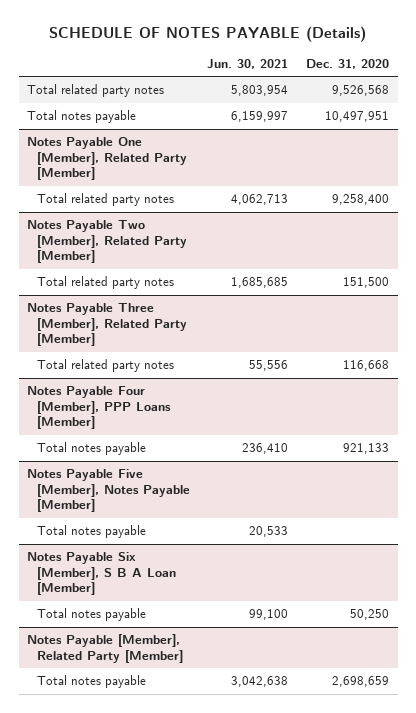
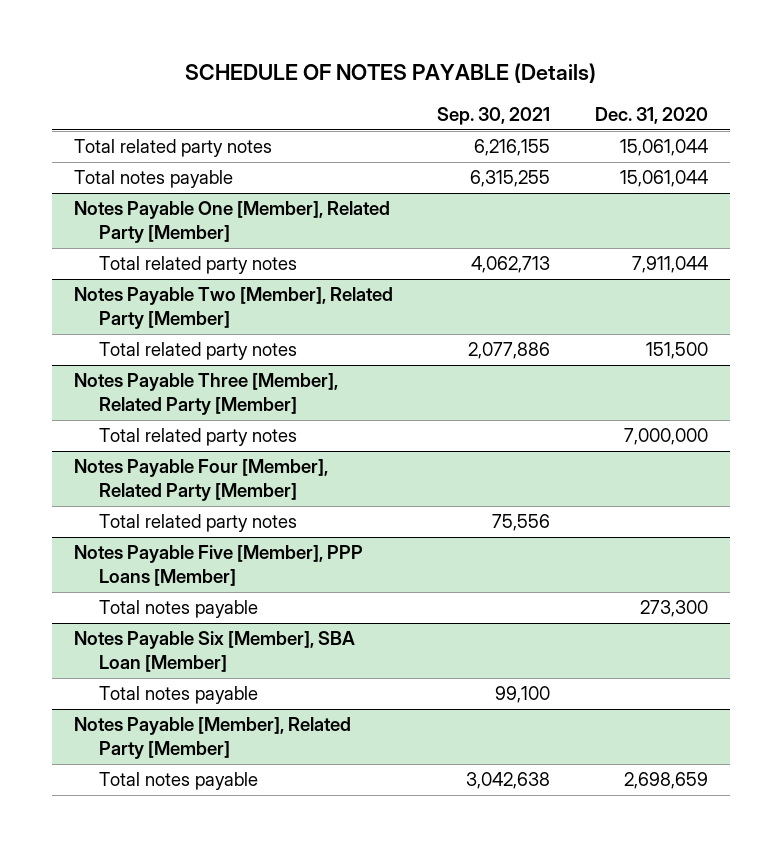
- | Jun. 30, 2021 | Dec. 31, 2020
+ | Sep. 30, 2021 | Dec. 31, 2020
- Total related party notes | 5,803,954 | 9,526,568
- Total notes payable | 6,159,997 | 10,497,951
+ Total related party notes | 6,216,155 | 15,061,044
+ Total notes payable | 6,315,255 | 15,061,044
@ Notes Payable One [Member], Related Party [Member]
- Total related party notes | 4,062,713 | 9,258,400
+ Total related party notes | 4,062,713 | 7,911,044
@ Notes Payable Three [Member], Related Party [Member]
- Total related party notes | 55,556 | 116,668
- Notes Payable Four [Member], PPP Loans [Member]
- Total notes payable | 236,410 | 921,133
- Notes Payable Five [Member], Notes Payable [Member]
@ Notes Payable Three [Member], Related Party [Member]
+ Total related party notes | | 7,000,000
+ Notes Payable Four [Member], Related Party [Member]
+ Total related party notes | 75,556 |
+ Notes Payable Five [Member], PPP Loans [Member]
+ Total notes payable | | 273,300
+ Notes Payable Six [Member], SBA Loan [Member]
- Notes Payable Six [Member], S B A Loan [Member]
- Total notes payable | 99,100 | 50,250

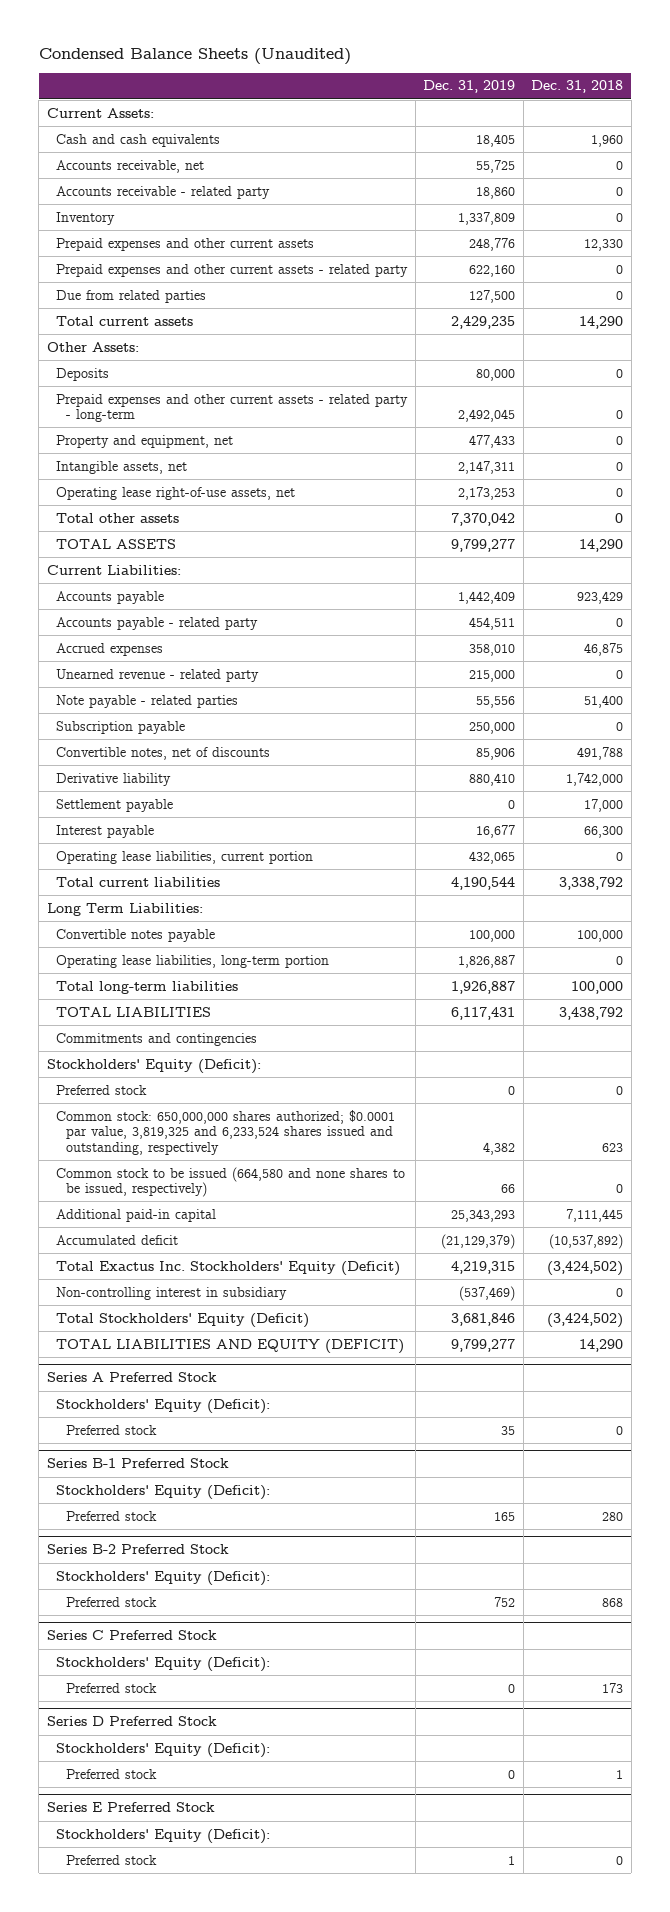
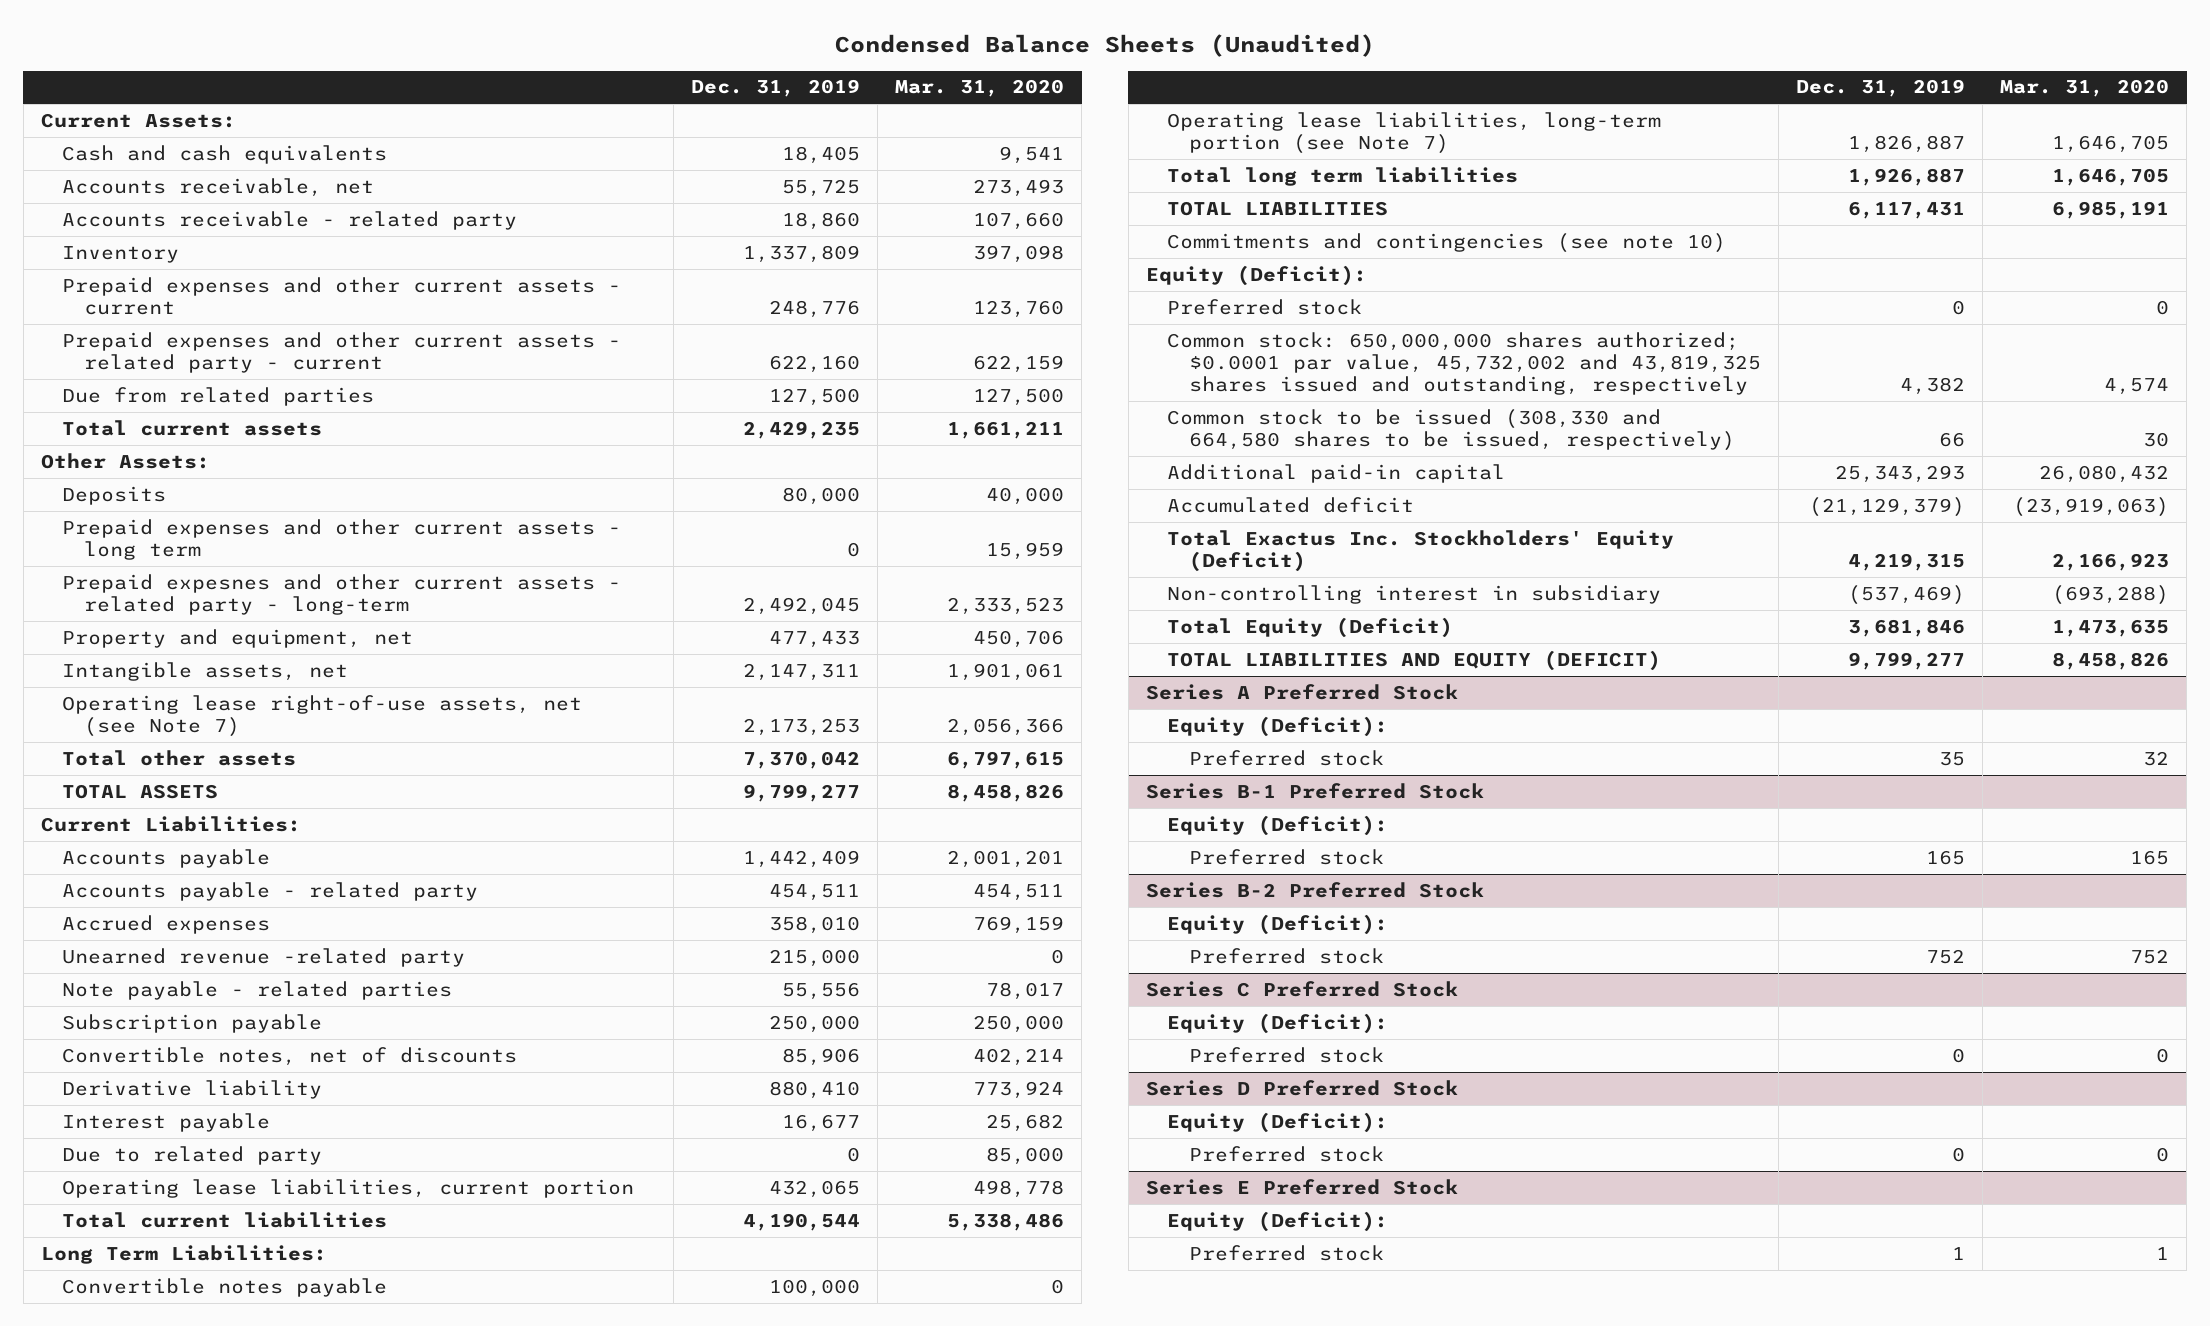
- | Dec. 31, 2019 | Dec. 31, 2018
+ | Dec. 31, 2019 | Mar. 31, 2020
- Prepaid expenses and other current assets | 248,776 | 12,330
- Prepaid expenses and other current assets - related party | 622,160 | 0
+ Prepaid expenses and other current assets - current | 248,776 | 123,760
+ Prepaid expenses and other current assets - related party - current | 622,160 | 622,159
- Prepaid expenses and other current assets - related party - long-term | 2,492,045 | 0
+ Prepaid expenses and other current assets - long term | 0 | 15,959
+ Prepaid expesnes and other current assets - related party - long-term | 2,492,045 | 2,333,523
- Operating lease right-of-use assets, net | 2,173,253 | 0
+ Operating lease right-of-use assets, net (see Note 7) | 2,173,253 | 2,056,366
- Unearned revenue - related party | 215,000 | 0
+ Unearned revenue -related party | 215,000 | 0
- Settlement payable | 0 | 17,000
+ Due to related party | 0 | 85,000
- Operating lease liabilities, long-term portion | 1,826,887 | 0
- Total long-term liabilities | 1,926,887 | 100,000
+ Operating lease liabilities, long-term portion (see Note 7) | 1,826,887 | 1,646,705
+ Total long term liabilities | 1,926,887 | 1,646,705
- Commitments and contingencies
- Stockholders' Equity (Deficit):
+ Commitments and contingencies (see note 10)
+ Equity (Deficit):
- Common stock: 650,000,000 shares authorized; $0.0001 par value, 3,819,325 and 6,233,524 shares issued and outstanding, respectively | 4,382 | 623
- Common stock to be issued (664,580 and none shares to be issued, respectively) | 66 | 0
+ Common stock: 650,000,000 shares authorized; $0.0001 par value, 45,732,002 and 43,819,325 shares issued and outstanding, respectively | 4,382 | 4,574
+ Common stock to be issued (308,330 and 664,580 shares to be issued, respectively) | 66 | 30
- Total Stockholders' Equity (Deficit) | 3,681,846 | (3,424,502)
+ Total Equity (Deficit) | 3,681,846 | 1,473,635
@ Series A Preferred Stock
- Stockholders' Equity (Deficit):
+ Equity (Deficit):
@ Series B-1 Preferred Stock
- Stockholders' Equity (Deficit):
+ Equity (Deficit):
@ Series B-2 Preferred Stock
- Stockholders' Equity (Deficit):
+ Equity (Deficit):
@ Series C Preferred Stock
- Stockholders' Equity (Deficit):
+ Equity (Deficit):
@ Series D Preferred Stock
- Stockholders' Equity (Deficit):
+ Equity (Deficit):
@ Series E Preferred Stock
- Stockholders' Equity (Deficit):
+ Equity (Deficit):

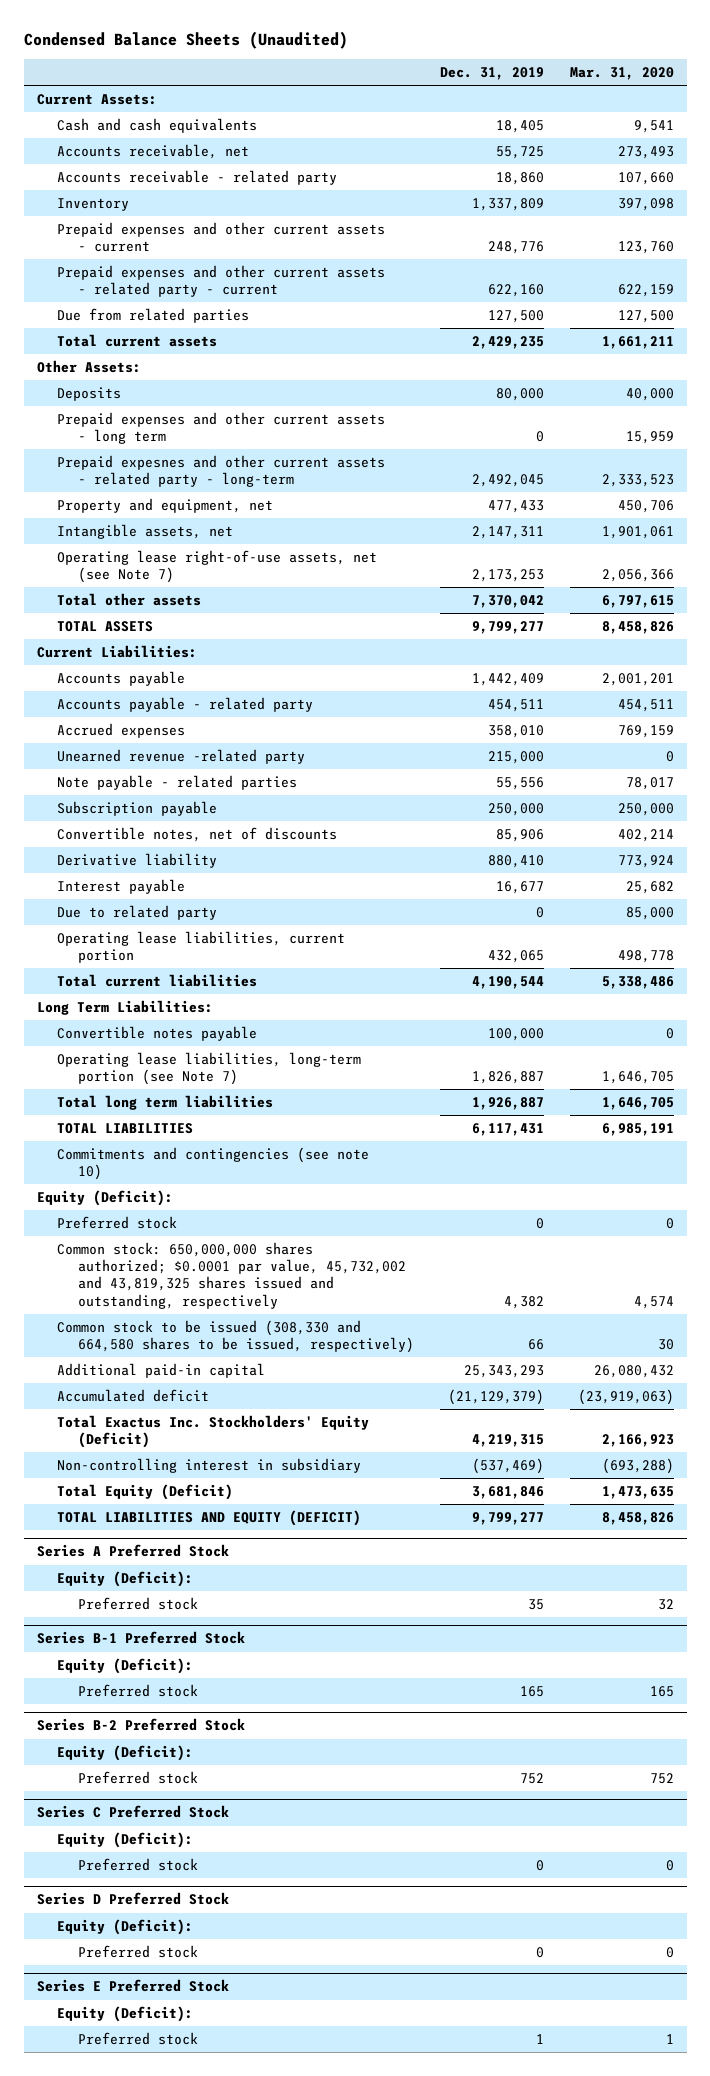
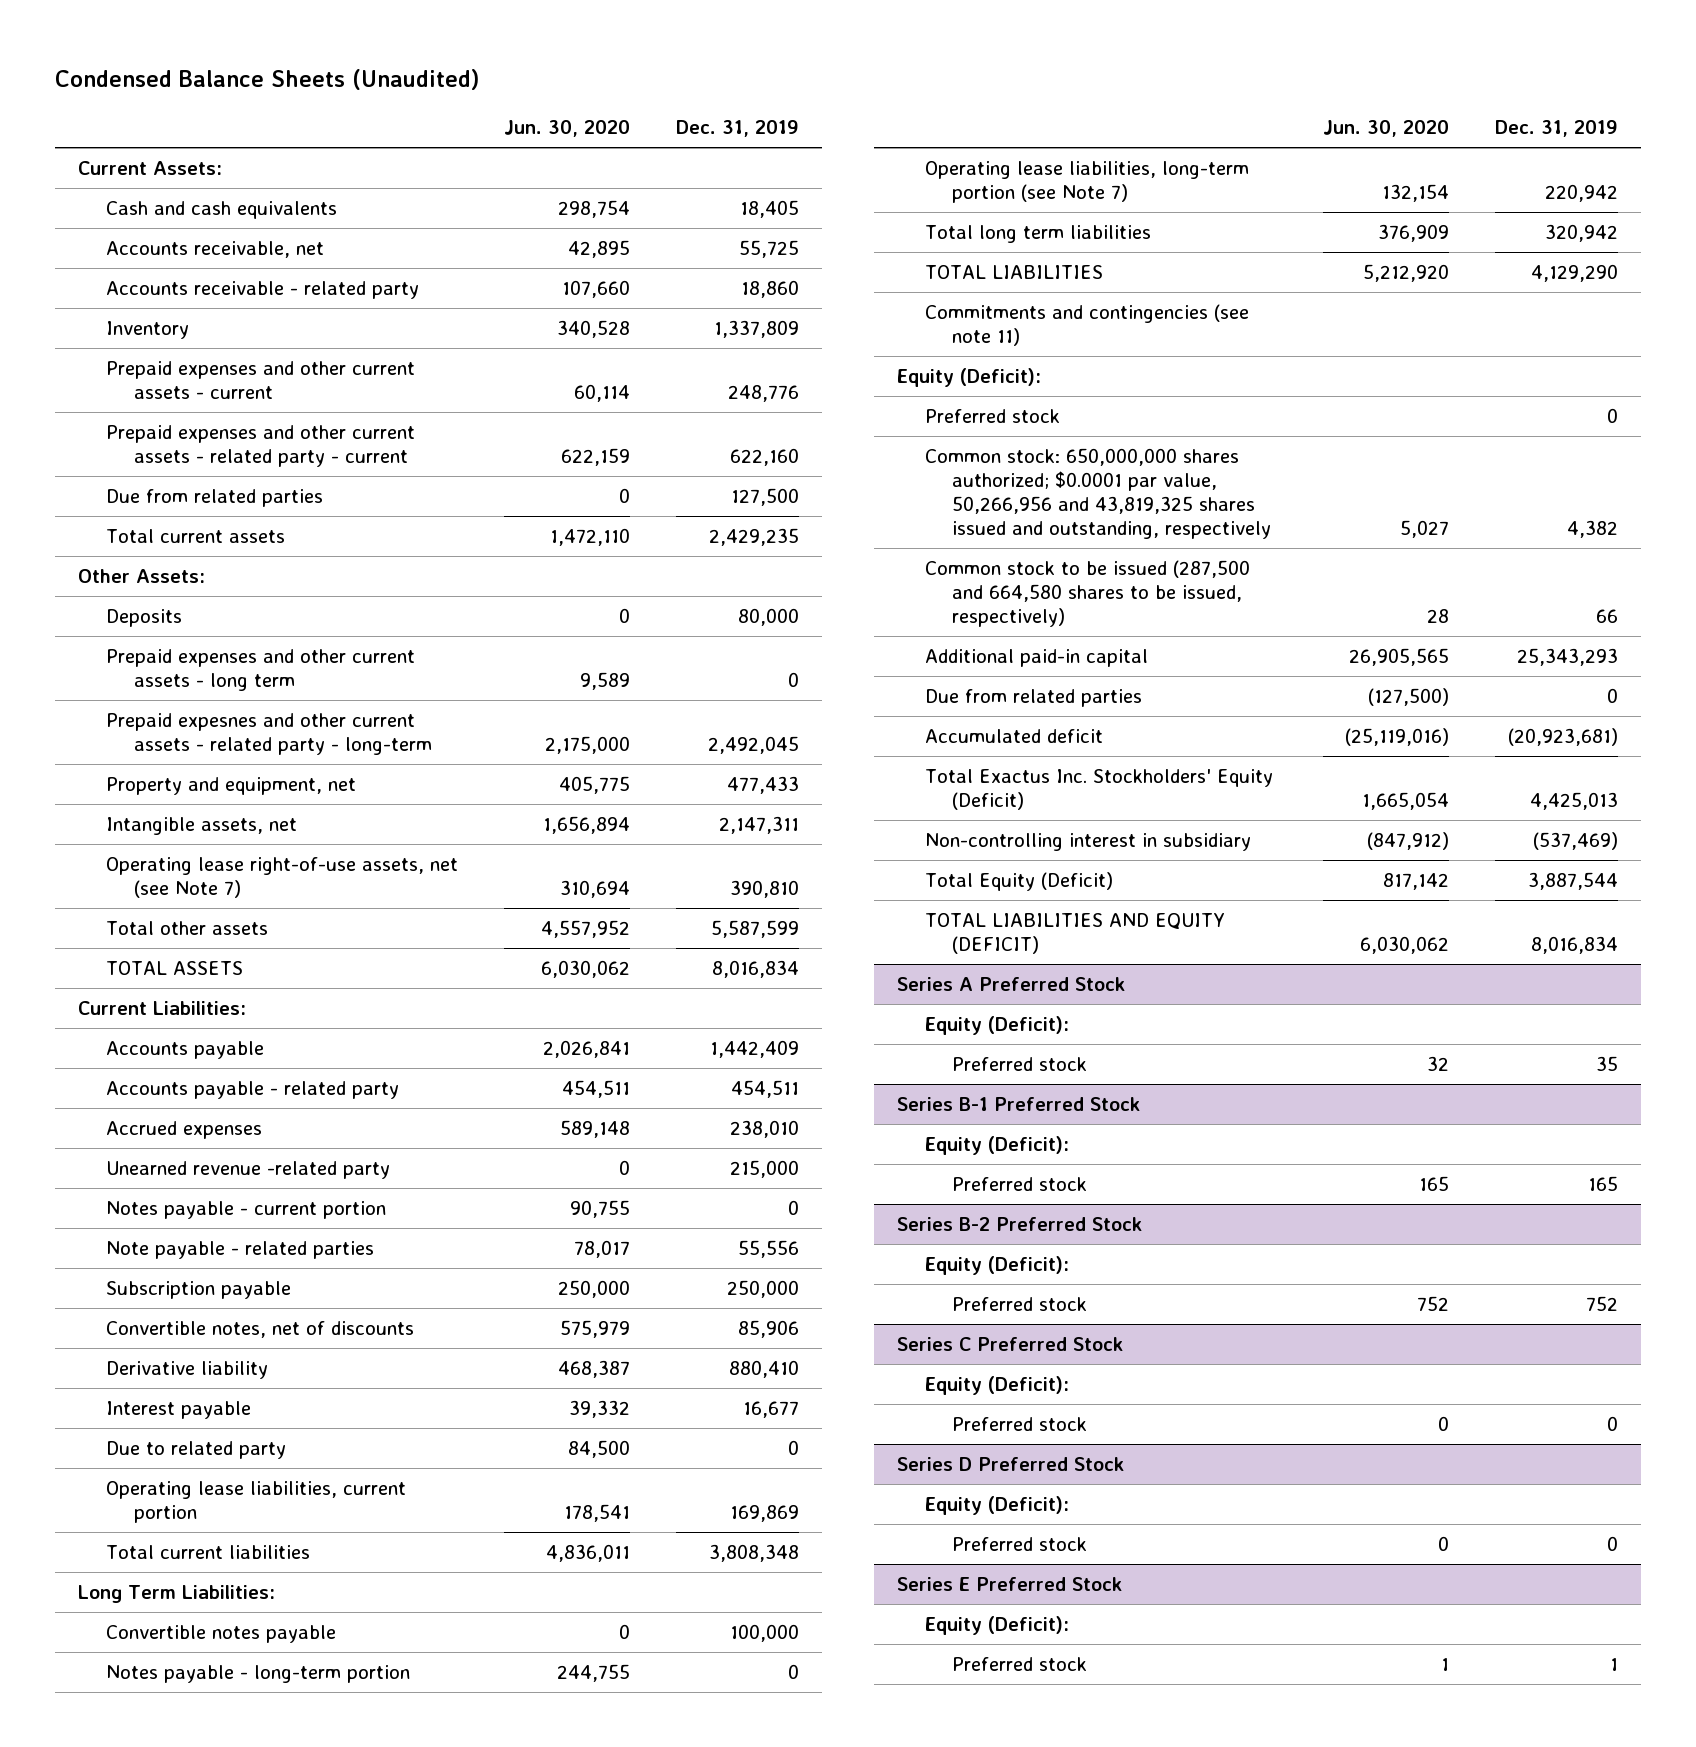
- | Dec. 31, 2019 | Mar. 31, 2020
+ | Jun. 30, 2020 | Dec. 31, 2019
- Operating lease right-of-use assets, net (see Note 7) | 2,173,253 | 2,056,366
- Total other assets | 7,370,042 | 6,797,615
- TOTAL ASSETS | 9,799,277 | 8,458,826
+ Operating lease right-of-use assets, net (see Note 7) | 310,694 | 390,810
+ Total other assets | 4,557,952 | 5,587,599
+ TOTAL ASSETS | 6,030,062 | 8,016,834
- Accrued expenses | 358,010 | 769,159
+ Accrued expenses | 589,148 | 238,010
+ Notes payable - current portion | 90,755 | 0
- Operating lease liabilities, current portion | 432,065 | 498,778
- Total current liabilities | 4,190,544 | 5,338,486
+ Operating lease liabilities, current portion | 178,541 | 169,869
+ Total current liabilities | 4,836,011 | 3,808,348
- Operating lease liabilities, long-term portion (see Note 7) | 1,826,887 | 1,646,705
- Total long term liabilities | 1,926,887 | 1,646,705
- TOTAL LIABILITIES | 6,117,431 | 6,985,191
- Commitments and contingencies (see note 10)
+ Notes payable - long-term portion | 244,755 | 0
+ Operating lease liabilities, long-term portion (see Note 7) | 132,154 | 220,942
+ Total long term liabilities | 376,909 | 320,942
+ TOTAL LIABILITIES | 5,212,920 | 4,129,290
+ Commitments and contingencies (see note 11)
- Common stock: 650,000,000 shares authorized; $0.0001 par value, 45,732,002 and 43,819,325 shares issued and outstanding, respectively | 4,382 | 4,574
- Common stock to be issued (308,330 and 664,580 shares to be issued, respectively) | 66 | 30
+ Common stock: 650,000,000 shares authorized; $0.0001 par value, 50,266,956 and 43,819,325 shares issued and outstanding, respectively | 5,027 | 4,382
+ Common stock to be issued (287,500 and 664,580 shares to be issued, respectively) | 28 | 66
- Accumulated deficit | (21,129,379) | (23,919,063)
- Total Exactus Inc. Stockholders' Equity (Deficit) | 4,219,315 | 2,166,923
+ Due from related parties | (127,500) | 0
+ Accumulated deficit | (25,119,016) | (20,923,681)
+ Total Exactus Inc. Stockholders' Equity (Deficit) | 1,665,054 | 4,425,013
- Total Equity (Deficit) | 3,681,846 | 1,473,635
- TOTAL LIABILITIES AND EQUITY (DEFICIT) | 9,799,277 | 8,458,826
+ Total Equity (Deficit) | 817,142 | 3,887,544
+ TOTAL LIABILITIES AND EQUITY (DEFICIT) | 6,030,062 | 8,016,834

